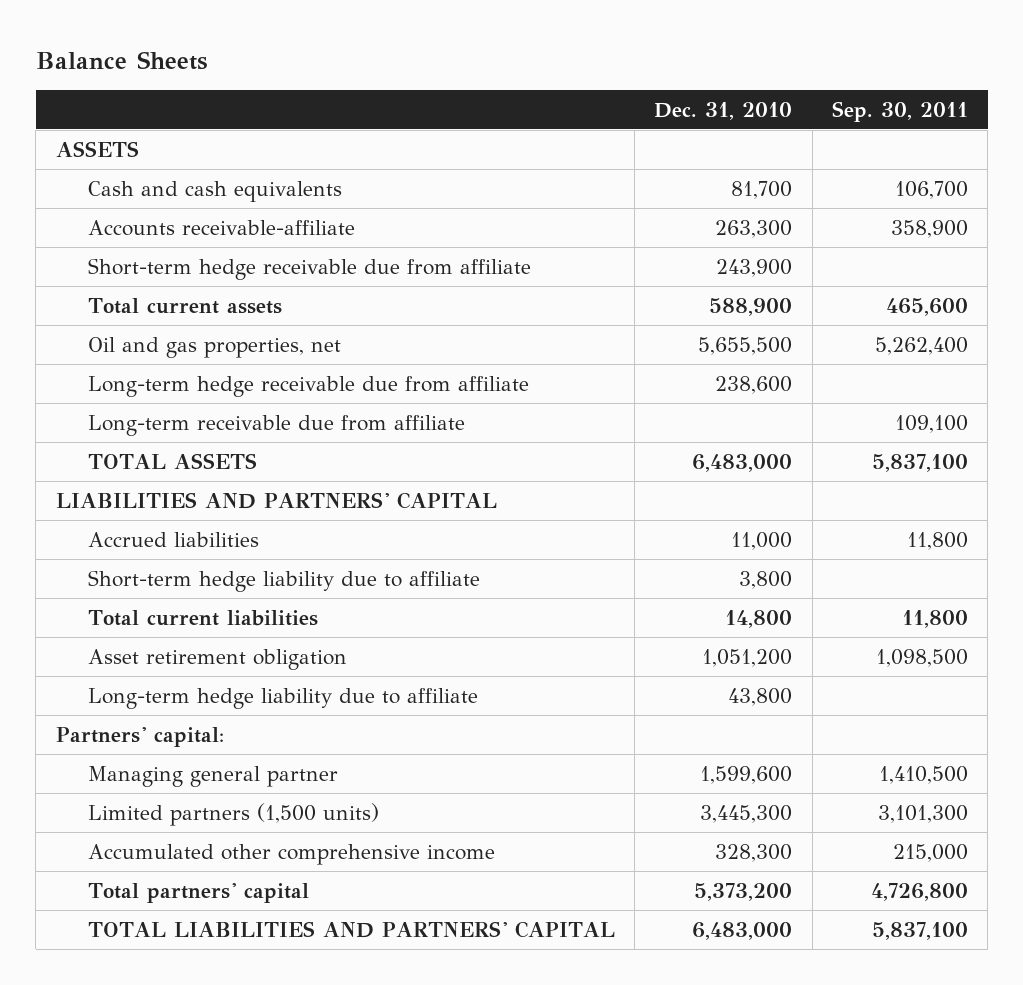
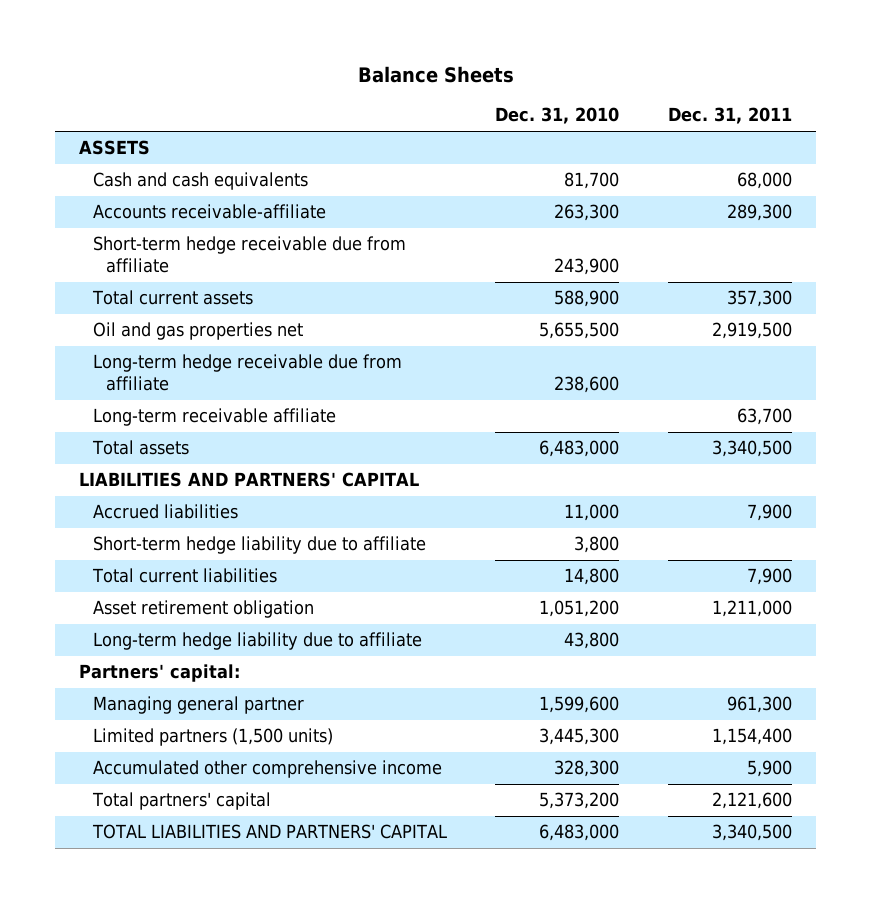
- | Dec. 31, 2010 | Sep. 30, 2011
+ | Dec. 31, 2010 | Dec. 31, 2011
- Oil and gas properties, net | 5,655,500 | 5,262,400
+ Oil and gas properties net | 5,655,500 | 2,919,500
- Long-term receivable due from affiliate | | 109,100
- TOTAL ASSETS | 6,483,000 | 5,837,100
+ Long-term receivable affiliate | | 63,700
+ Total assets | 6,483,000 | 3,340,500

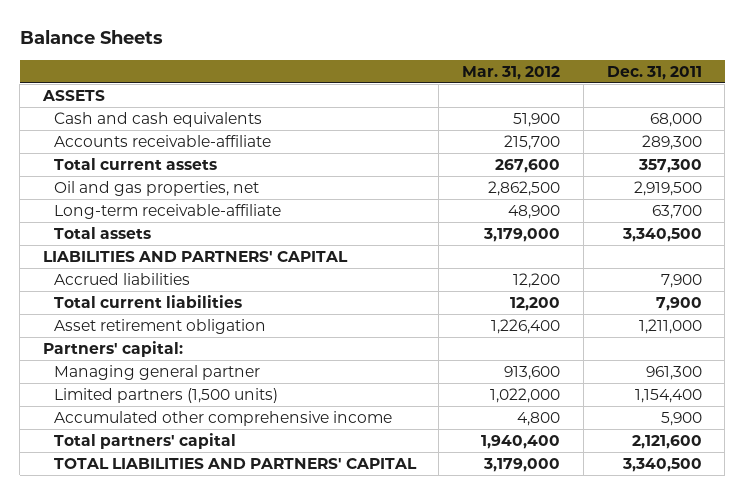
- | Dec. 31, 2010 | Dec. 31, 2011
+ | Mar. 31, 2012 | Dec. 31, 2011
- Short-term hedge receivable due from affiliate | 243,900 |
- Oil and gas properties net | 5,655,500 | 2,919,500
- Long-term hedge receivable due from affiliate | 238,600 |
- Long-term receivable affiliate | | 63,700
+ Oil and gas properties, net | 2,862,500 | 2,919,500
+ Long-term receivable-affiliate | 48,900 | 63,700
- Short-term hedge liability due to affiliate | 3,800 |
- Long-term hedge liability due to affiliate | 43,800 |

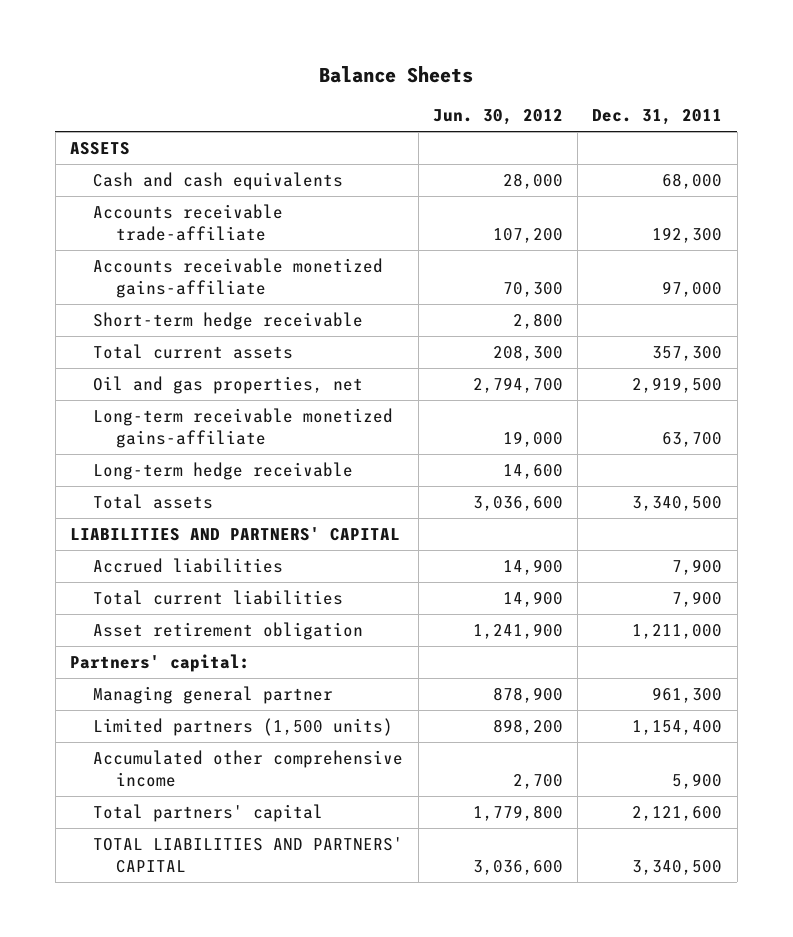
- | Mar. 31, 2012 | Dec. 31, 2011
+ | Jun. 30, 2012 | Dec. 31, 2011
- Accounts receivable-affiliate | 215,700 | 289,300
+ Accounts receivable trade-affiliate | 107,200 | 192,300
+ Accounts receivable monetized gains-affiliate | 70,300 | 97,000
+ Short-term hedge receivable | 2,800 |
- Long-term receivable-affiliate | 48,900 | 63,700
+ Long-term receivable monetized gains-affiliate | 19,000 | 63,700
+ Long-term hedge receivable | 14,600 |

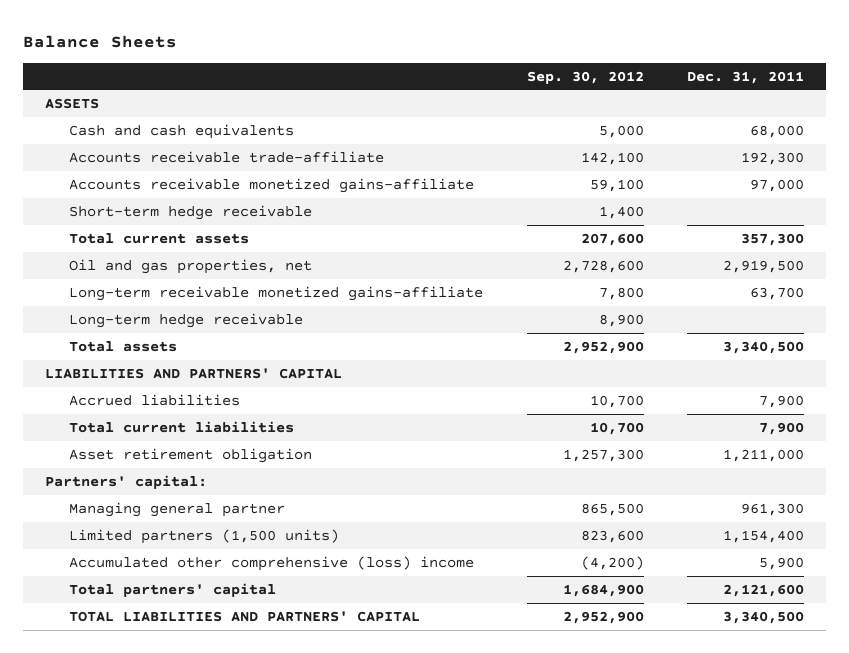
- | Jun. 30, 2012 | Dec. 31, 2011
+ | Sep. 30, 2012 | Dec. 31, 2011
- Accumulated other comprehensive income | 2,700 | 5,900
+ Accumulated other comprehensive (loss) income | (4,200) | 5,900

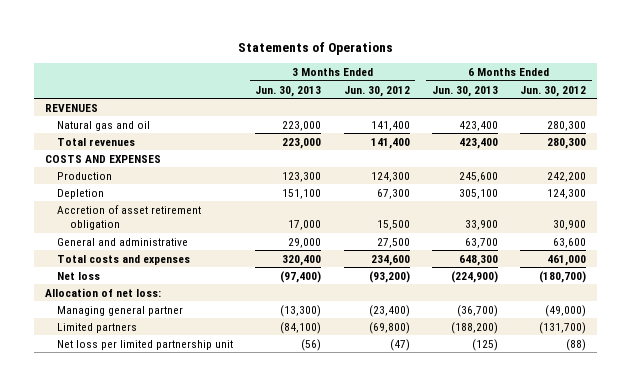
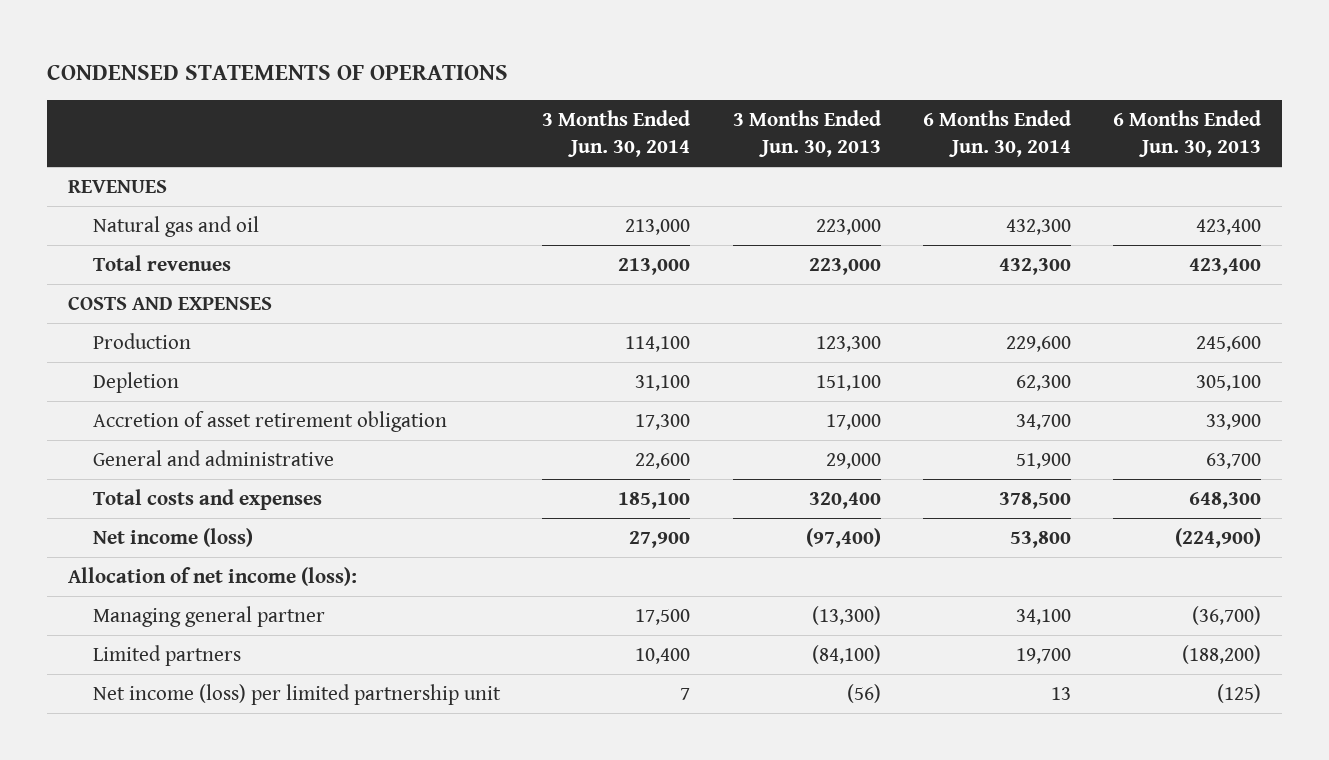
- Statements of Operations
+ CONDENSED STATEMENTS OF OPERATIONS
- | 3 Months Ended Jun. 30, 2013 | 3 Months Ended Jun. 30, 2012 | 6 Months Ended Jun. 30, 2013 | 6 Months Ended Jun. 30, 2012
+ | 3 Months Ended Jun. 30, 2014 | 3 Months Ended Jun. 30, 2013 | 6 Months Ended Jun. 30, 2014 | 6 Months Ended Jun. 30, 2013
- Net loss | (97,400) | (93,200) | (224,900) | (180,700)
- Allocation of net loss:
+ Net income (loss) | 27,900 | (97,400) | 53,800 | (224,900)
+ Allocation of net income (loss):
- Net loss per limited partnership unit | (56) | (47) | (125) | (88)
+ Net income (loss) per limited partnership unit | 7 | (56) | 13 | (125)

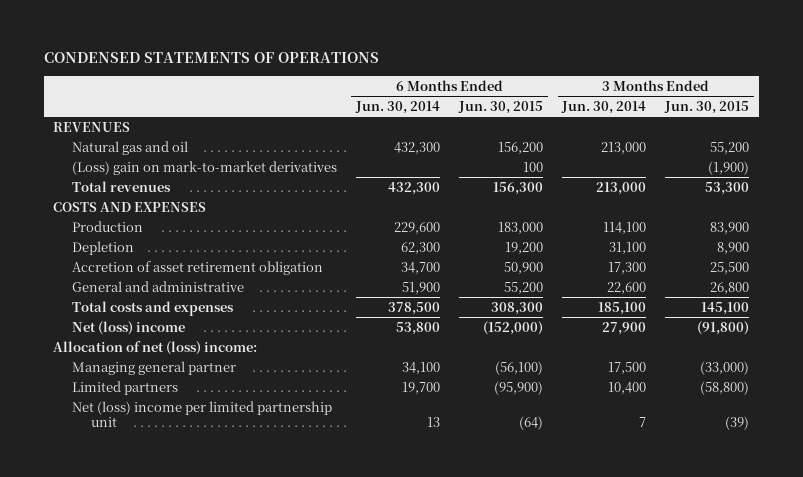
- | 3 Months Ended Jun. 30, 2014 | 3 Months Ended Jun. 30, 2013 | 6 Months Ended Jun. 30, 2014 | 6 Months Ended Jun. 30, 2013
+ | 6 Months Ended Jun. 30, 2014 | 6 Months Ended Jun. 30, 2015 | 3 Months Ended Jun. 30, 2014 | 3 Months Ended Jun. 30, 2015
+ (Loss) gain on mark-to-market derivatives | | 100 | | (1,900)
- Net income (loss) | 27,900 | (97,400) | 53,800 | (224,900)
- Allocation of net income (loss):
+ Net (loss) income | 53,800 | (152,000) | 27,900 | (91,800)
+ Allocation of net (loss) income:
- Net income (loss) per limited partnership unit | 7 | (56) | 13 | (125)
+ Net (loss) income per limited partnership unit | 13 | (64) | 7 | (39)

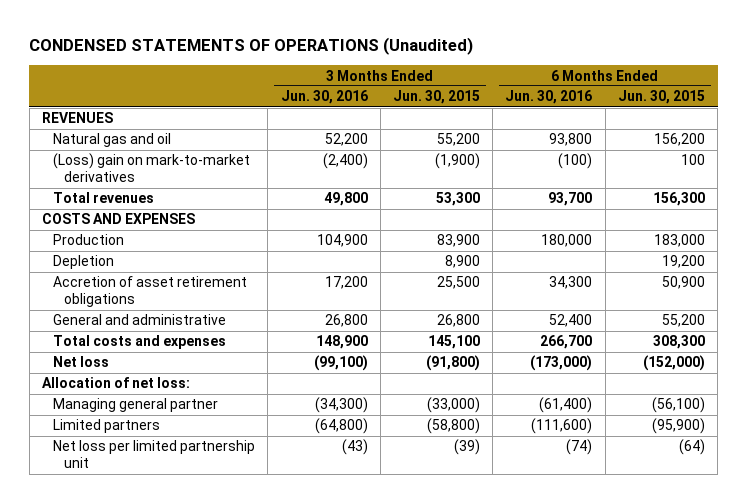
- CONDENSED STATEMENTS OF OPERATIONS
+ CONDENSED STATEMENTS OF OPERATIONS (Unaudited)
- | 6 Months Ended Jun. 30, 2014 | 6 Months Ended Jun. 30, 2015 | 3 Months Ended Jun. 30, 2014 | 3 Months Ended Jun. 30, 2015
+ | 3 Months Ended Jun. 30, 2016 | 3 Months Ended Jun. 30, 2015 | 6 Months Ended Jun. 30, 2016 | 6 Months Ended Jun. 30, 2015
- Accretion of asset retirement obligation | 34,700 | 50,900 | 17,300 | 25,500
+ Accretion of asset retirement obligations | 17,200 | 25,500 | 34,300 | 50,900
- Net (loss) income | 53,800 | (152,000) | 27,900 | (91,800)
- Allocation of net (loss) income:
+ Net loss | (99,100) | (91,800) | (173,000) | (152,000)
+ Allocation of net loss:
- Net (loss) income per limited partnership unit | 13 | (64) | 7 | (39)
+ Net loss per limited partnership unit | (43) | (39) | (74) | (64)

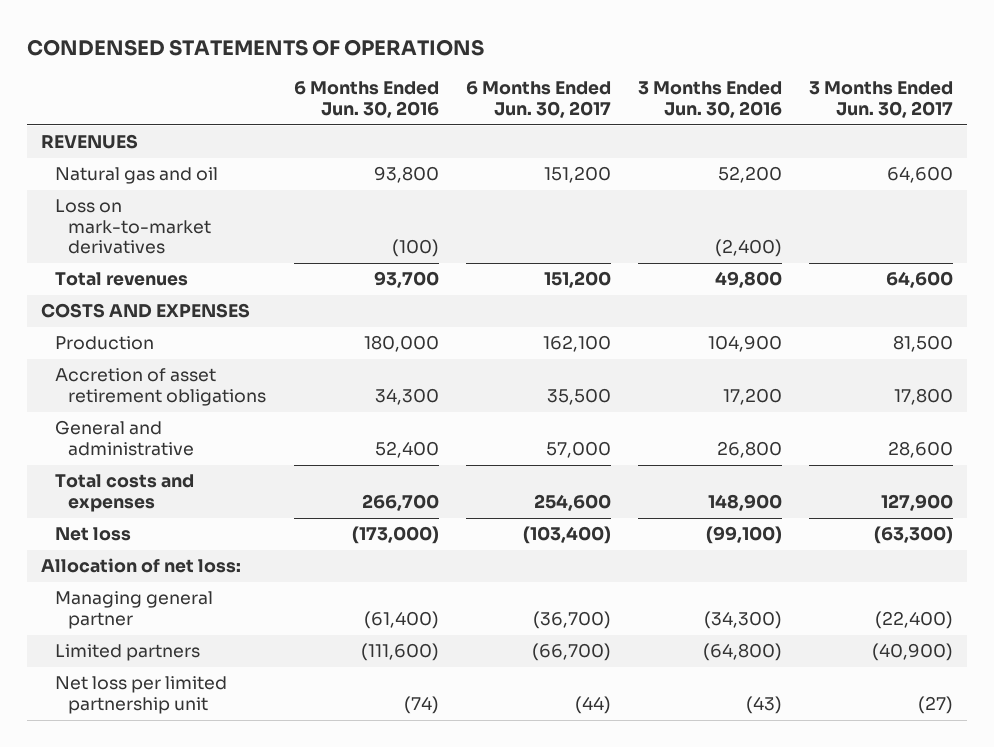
- CONDENSED STATEMENTS OF OPERATIONS (Unaudited)
+ CONDENSED STATEMENTS OF OPERATIONS
- | 3 Months Ended Jun. 30, 2016 | 3 Months Ended Jun. 30, 2015 | 6 Months Ended Jun. 30, 2016 | 6 Months Ended Jun. 30, 2015
+ | 6 Months Ended Jun. 30, 2016 | 6 Months Ended Jun. 30, 2017 | 3 Months Ended Jun. 30, 2016 | 3 Months Ended Jun. 30, 2017
- (Loss) gain on mark-to-market derivatives | (2,400) | (1,900) | (100) | 100
+ Loss on mark-to-market derivatives | (100) | | (2,400) |
- Depletion | | 8,900 | | 19,200

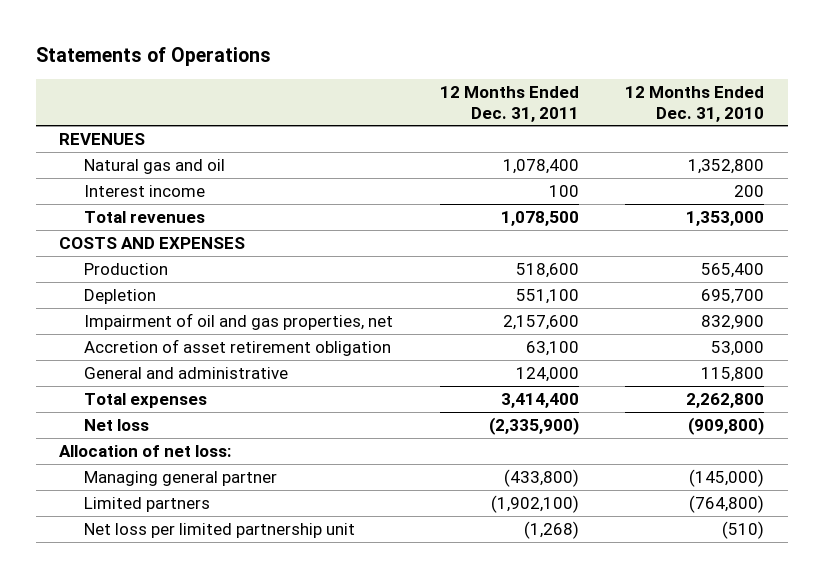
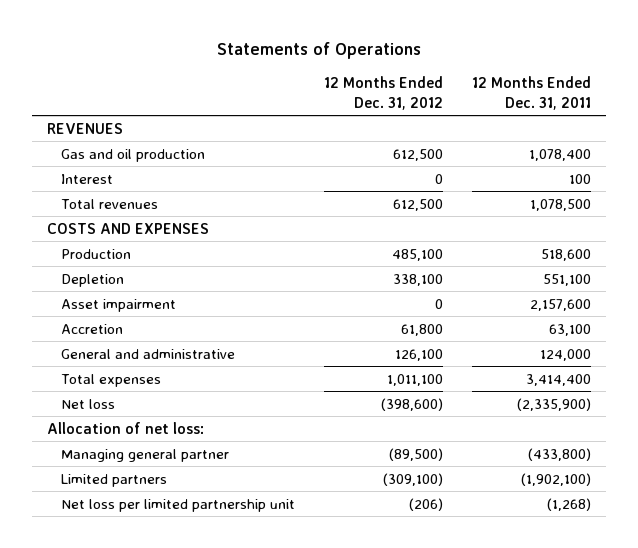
- | 12 Months Ended Dec. 31, 2011 | 12 Months Ended Dec. 31, 2010
+ | 12 Months Ended Dec. 31, 2012 | 12 Months Ended Dec. 31, 2011
- Natural gas and oil | 1,078,400 | 1,352,800
- Interest income | 100 | 200
+ Gas and oil production | 612,500 | 1,078,400
+ Interest | 0 | 100
- Impairment of oil and gas properties, net | 2,157,600 | 832,900
- Accretion of asset retirement obligation | 63,100 | 53,000
+ Asset impairment | 0 | 2,157,600
+ Accretion | 61,800 | 63,100

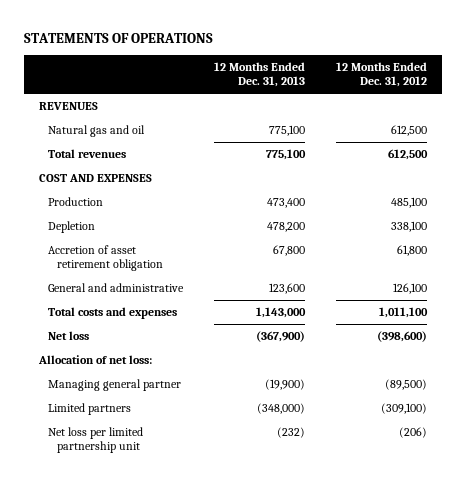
- Statements of Operations
+ STATEMENTS OF OPERATIONS
- | 12 Months Ended Dec. 31, 2012 | 12 Months Ended Dec. 31, 2011
+ | 12 Months Ended Dec. 31, 2013 | 12 Months Ended Dec. 31, 2012
- Gas and oil production | 612,500 | 1,078,400
- Interest | 0 | 100
+ Natural gas and oil | 775,100 | 612,500
- COSTS AND EXPENSES
+ COST AND EXPENSES
- Asset impairment | 0 | 2,157,600
- Accretion | 61,800 | 63,100
+ Accretion of asset retirement obligation | 67,800 | 61,800
- Total expenses | 1,011,100 | 3,414,400
+ Total costs and expenses | 1,143,000 | 1,011,100

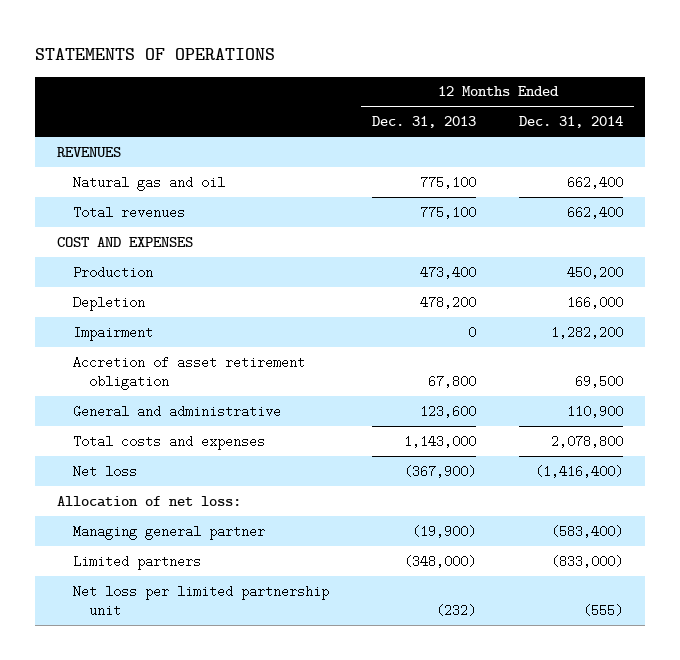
- | 12 Months Ended Dec. 31, 2013 | 12 Months Ended Dec. 31, 2012
+ | 12 Months Ended Dec. 31, 2013 | 12 Months Ended Dec. 31, 2014
+ Impairment | 0 | 1,282,200

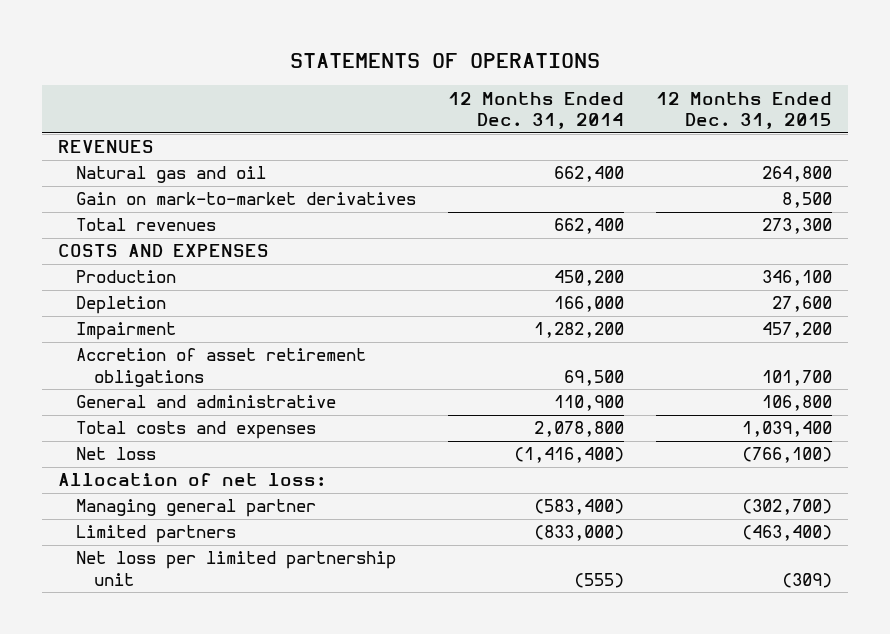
- | 12 Months Ended Dec. 31, 2013 | 12 Months Ended Dec. 31, 2014
+ | 12 Months Ended Dec. 31, 2014 | 12 Months Ended Dec. 31, 2015
+ Gain on mark-to-market derivatives | | 8,500
- COST AND EXPENSES
+ COSTS AND EXPENSES
- Accretion of asset retirement obligation | 67,800 | 69,500
+ Accretion of asset retirement obligations | 69,500 | 101,700

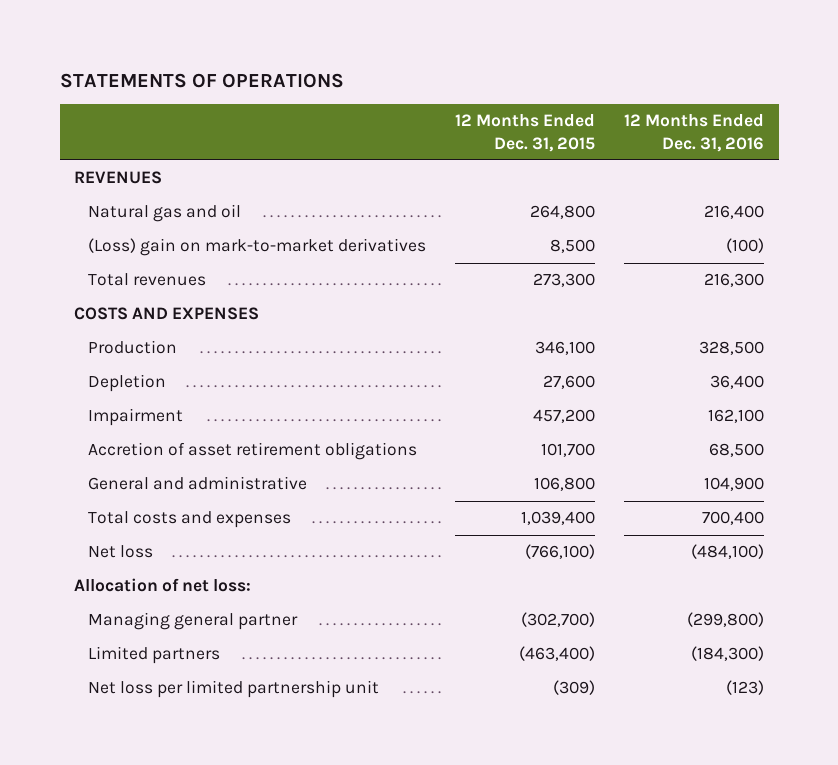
- | 12 Months Ended Dec. 31, 2014 | 12 Months Ended Dec. 31, 2015
+ | 12 Months Ended Dec. 31, 2015 | 12 Months Ended Dec. 31, 2016
- Gain on mark-to-market derivatives | | 8,500
+ (Loss) gain on mark-to-market derivatives | 8,500 | (100)

